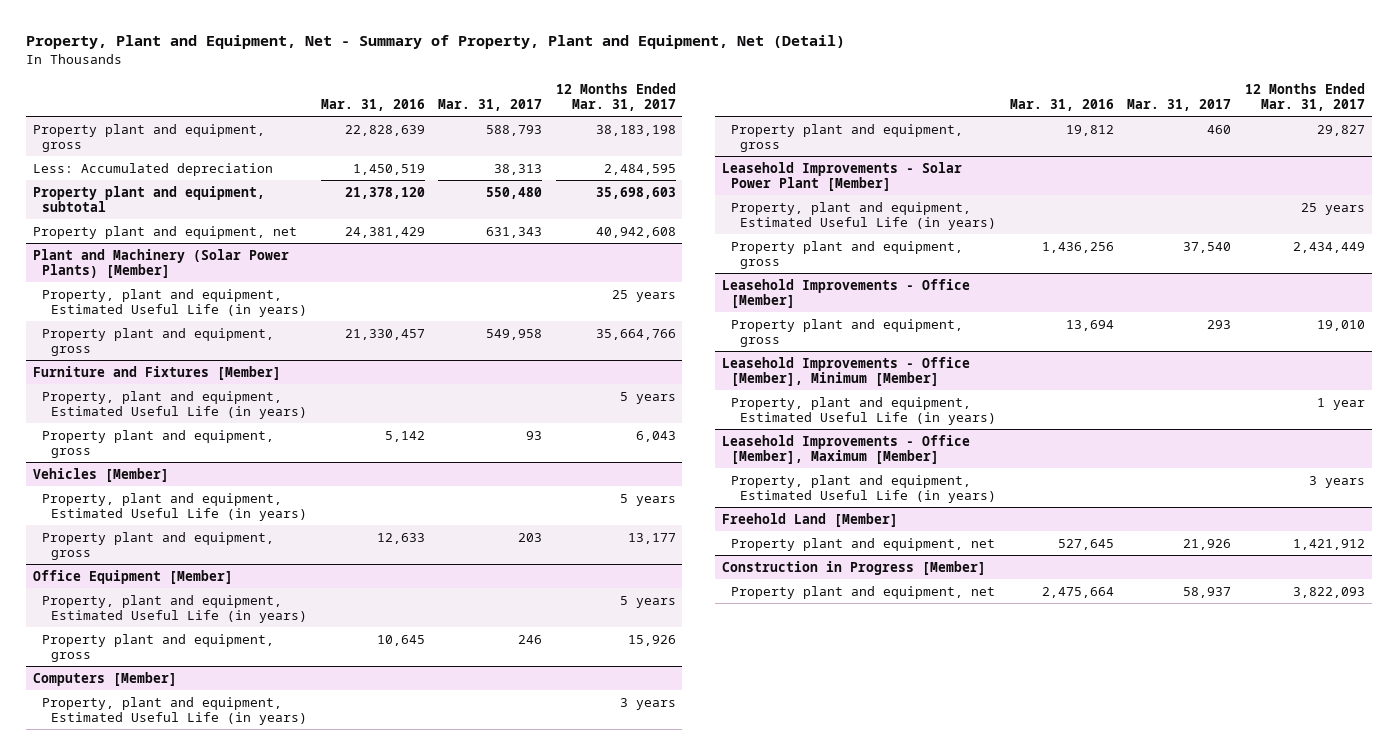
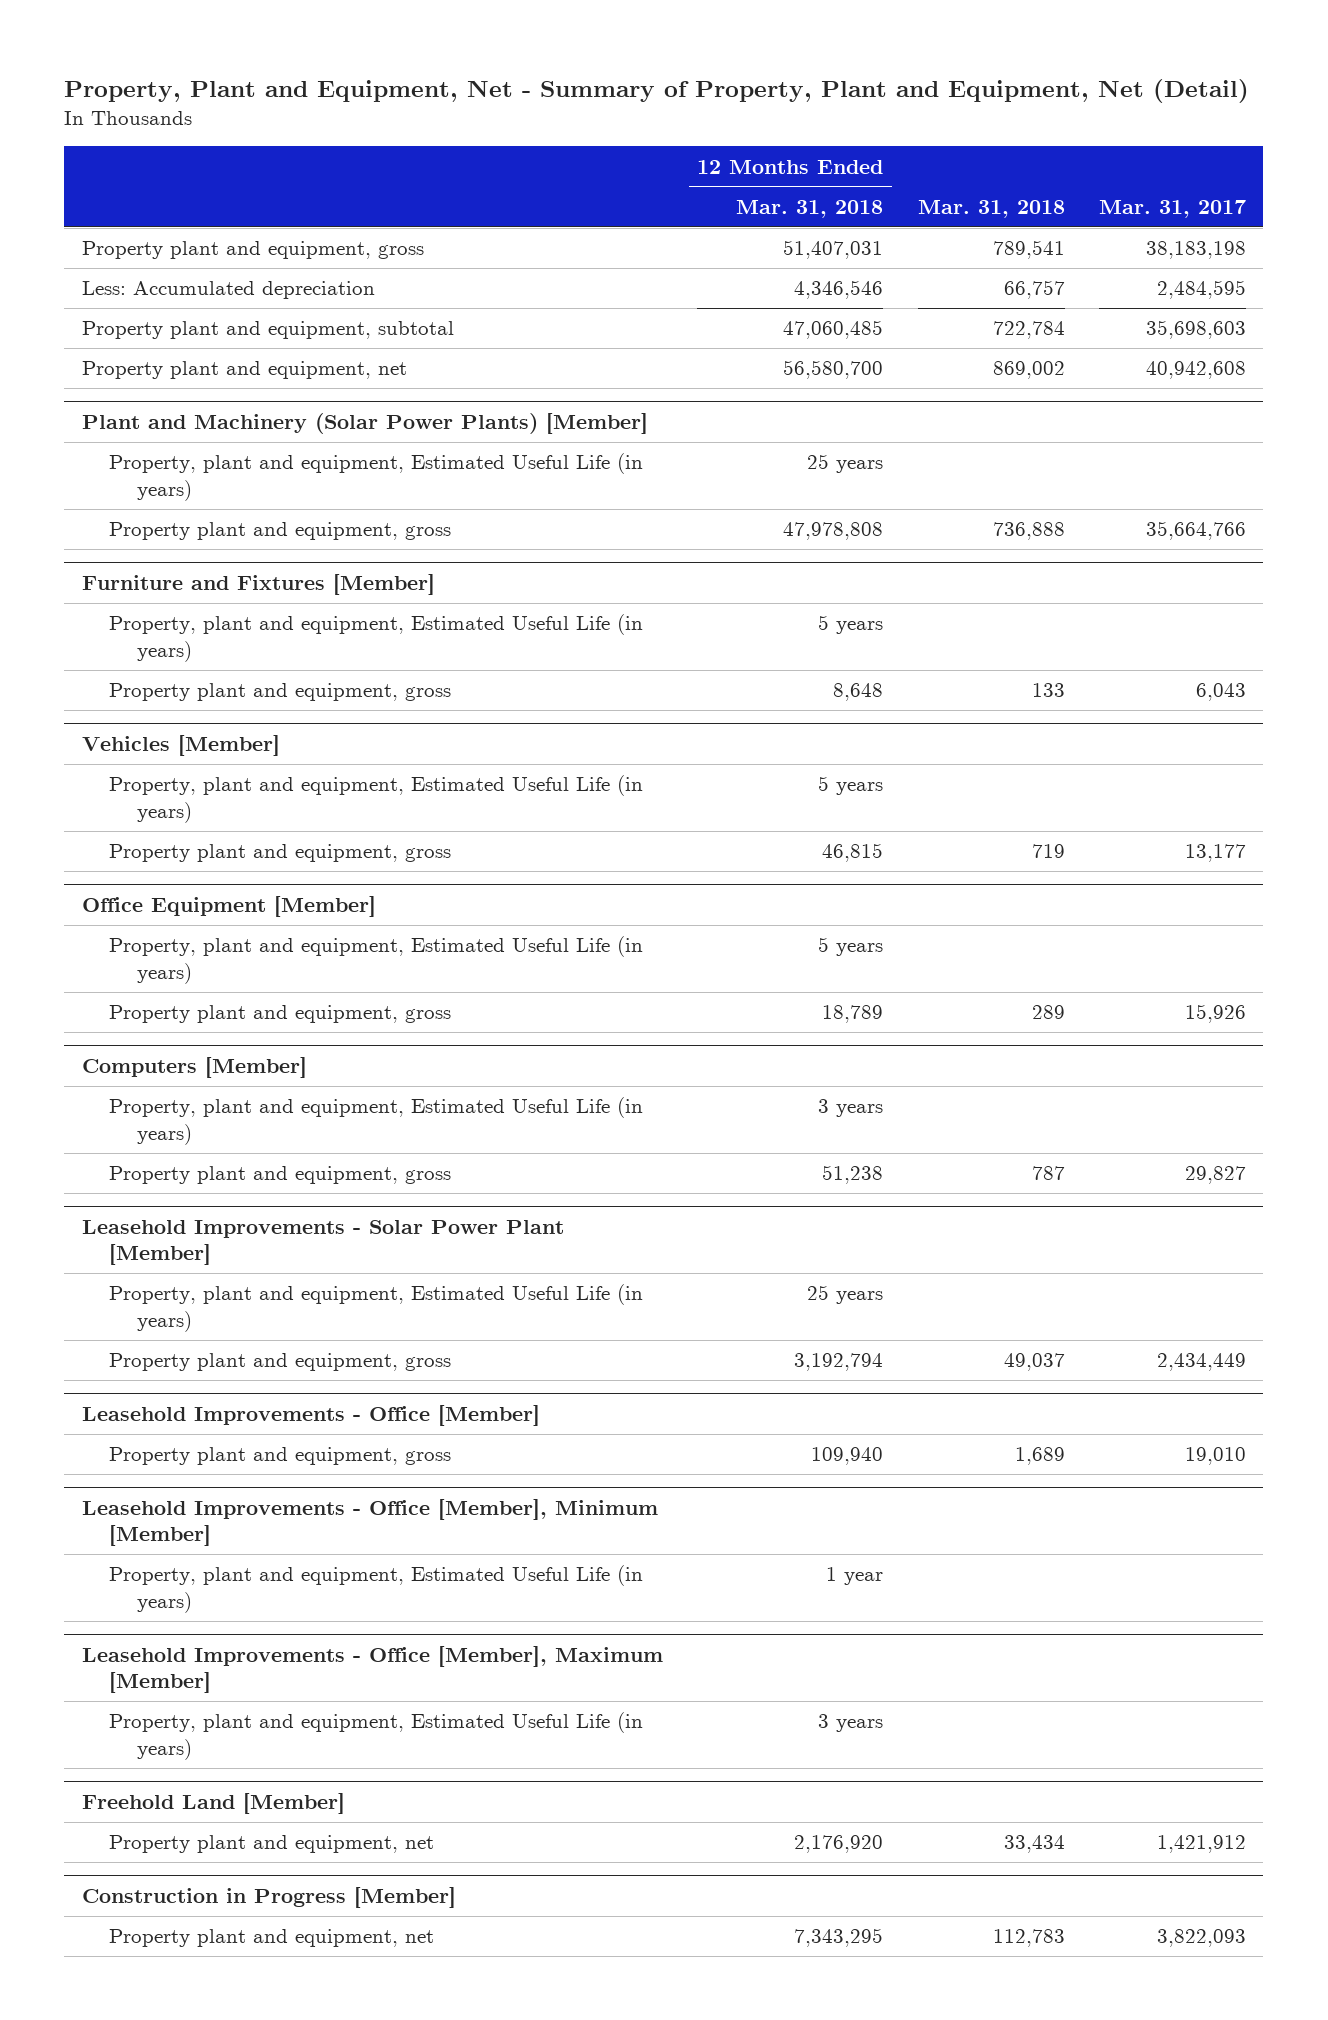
- | Mar. 31, 2016 | Mar. 31, 2017 | 12 Months Ended Mar. 31, 2017
+ | 12 Months Ended Mar. 31, 2018 | Mar. 31, 2018 | Mar. 31, 2017
- Property plant and equipment, gross | 22,828,639 | 588,793 | 38,183,198
- Less: Accumulated depreciation | 1,450,519 | 38,313 | 2,484,595
- Property plant and equipment, subtotal | 21,378,120 | 550,480 | 35,698,603
- Property plant and equipment, net | 24,381,429 | 631,343 | 40,942,608
+ Property plant and equipment, gross | 51,407,031 | 789,541 | 38,183,198
+ Less: Accumulated depreciation | 4,346,546 | 66,757 | 2,484,595
+ Property plant and equipment, subtotal | 47,060,485 | 722,784 | 35,698,603
+ Property plant and equipment, net | 56,580,700 | 869,002 | 40,942,608
@ Plant and Machinery (Solar Power Plants) [Member]
- Property plant and equipment, gross | 21,330,457 | 549,958 | 35,664,766
+ Property plant and equipment, gross | 47,978,808 | 736,888 | 35,664,766
@ Furniture and Fixtures [Member]
- Property plant and equipment, gross | 5,142 | 93 | 6,043
+ Property plant and equipment, gross | 8,648 | 133 | 6,043
@ Vehicles [Member]
- Property plant and equipment, gross | 12,633 | 203 | 13,177
+ Property plant and equipment, gross | 46,815 | 719 | 13,177
@ Office Equipment [Member]
- Property plant and equipment, gross | 10,645 | 246 | 15,926
+ Property plant and equipment, gross | 18,789 | 289 | 15,926
@ Computers [Member]
- Property plant and equipment, gross | 19,812 | 460 | 29,827
+ Property plant and equipment, gross | 51,238 | 787 | 29,827
@ Leasehold Improvements - Solar Power Plant [Member]
- Property plant and equipment, gross | 1,436,256 | 37,540 | 2,434,449
+ Property plant and equipment, gross | 3,192,794 | 49,037 | 2,434,449
@ Leasehold Improvements - Office [Member]
- Property plant and equipment, gross | 13,694 | 293 | 19,010
+ Property plant and equipment, gross | 109,940 | 1,689 | 19,010
@ Freehold Land [Member]
- Property plant and equipment, net | 527,645 | 21,926 | 1,421,912
+ Property plant and equipment, net | 2,176,920 | 33,434 | 1,421,912
@ Construction in Progress [Member]
- Property plant and equipment, net | 2,475,664 | 58,937 | 3,822,093
+ Property plant and equipment, net | 7,343,295 | 112,783 | 3,822,093

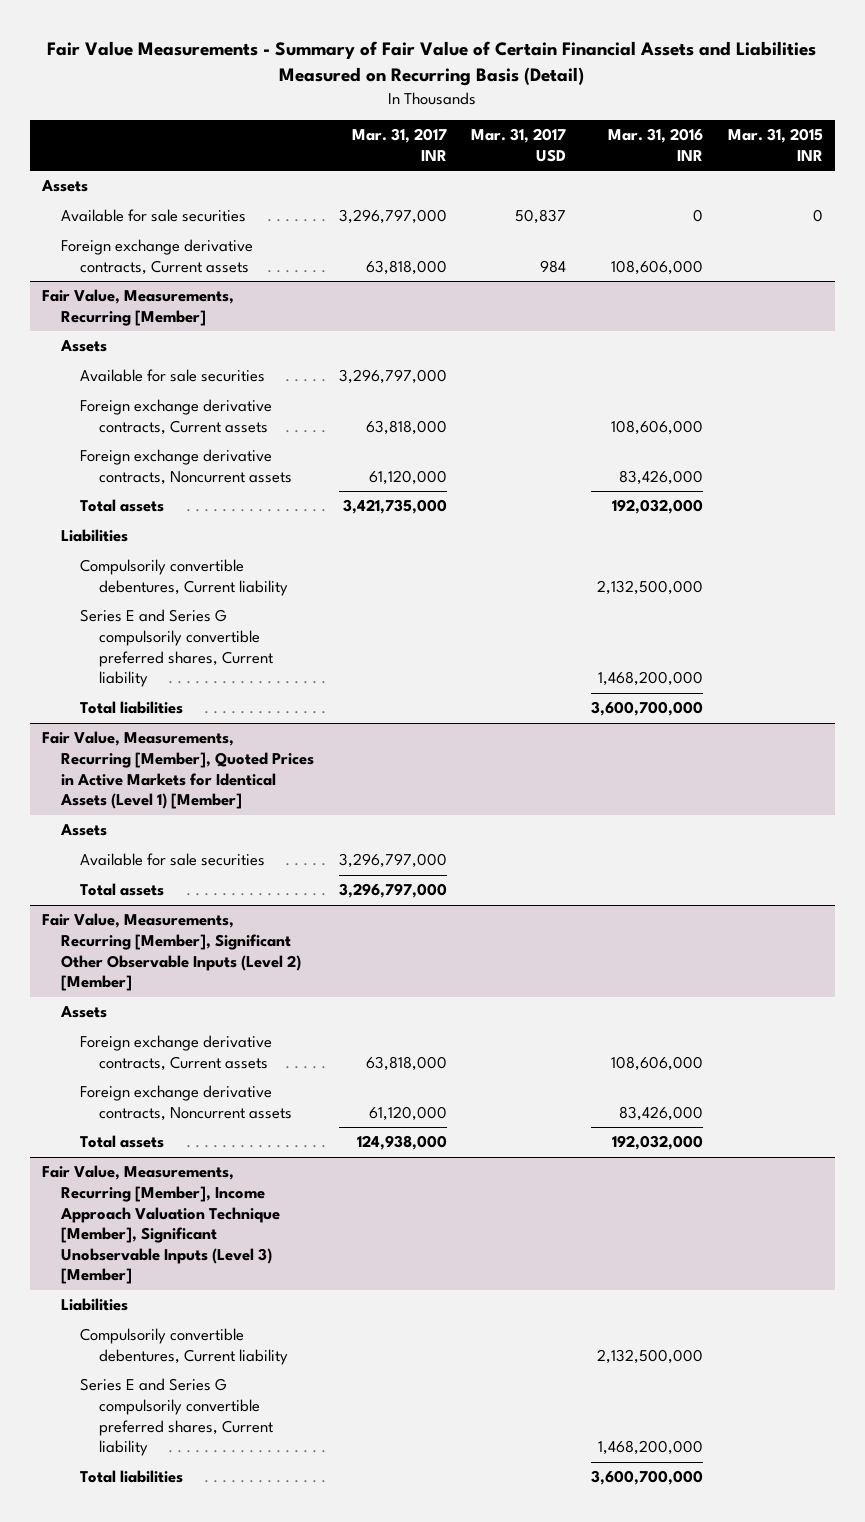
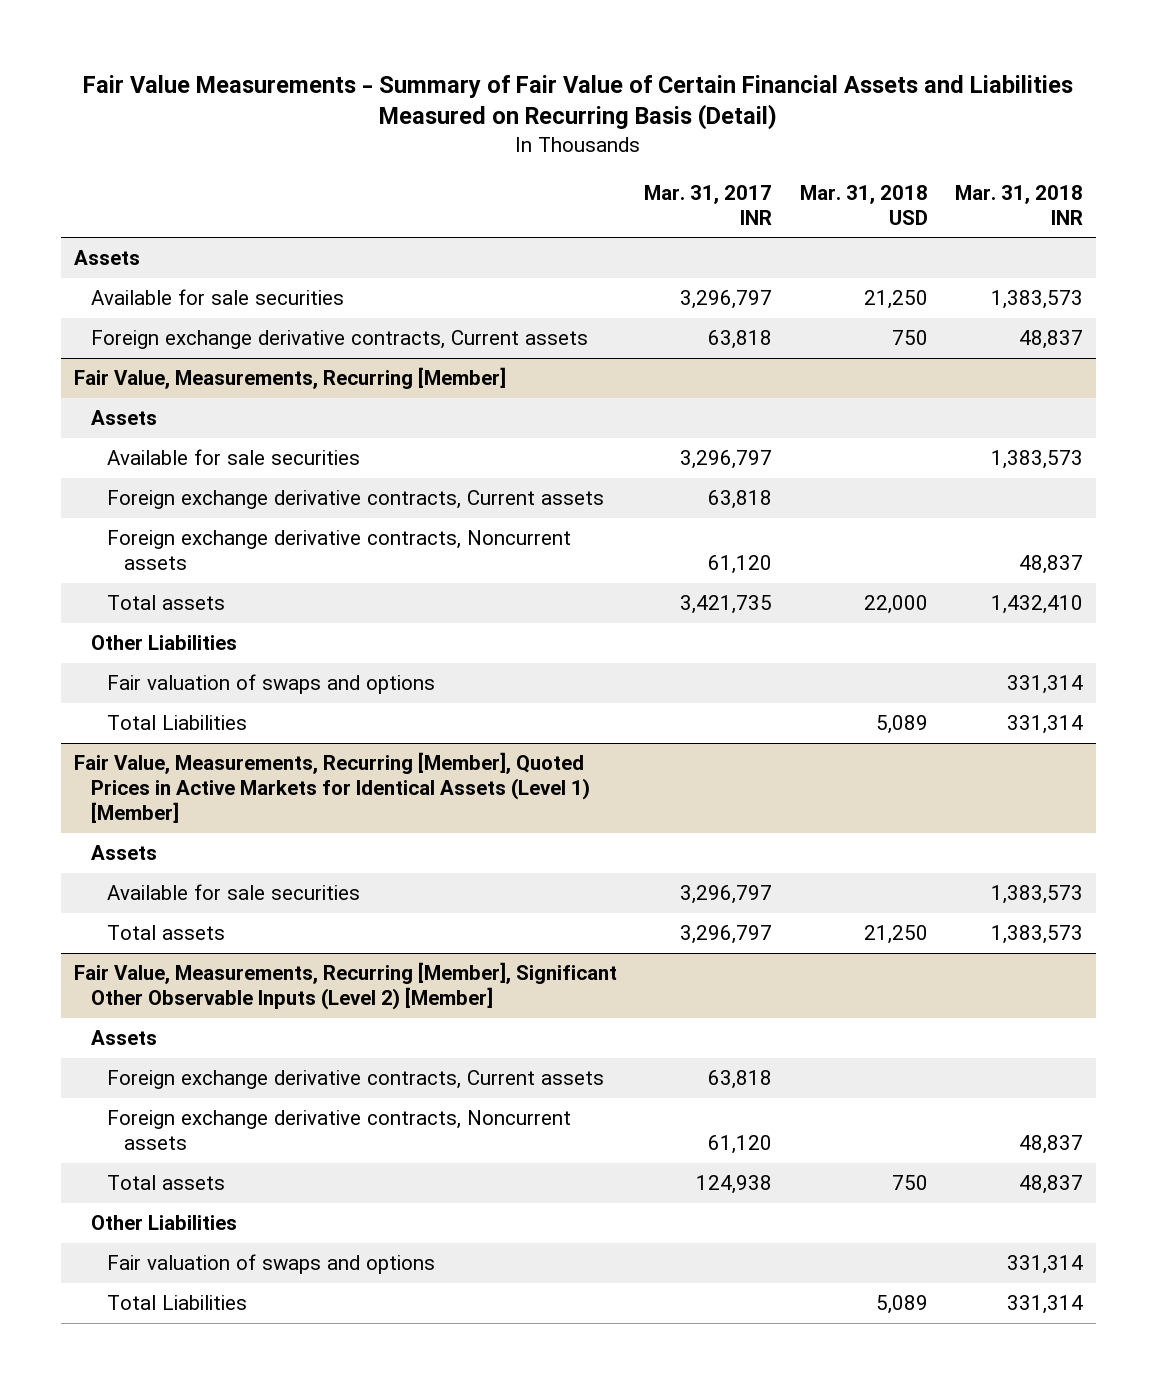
- | Mar. 31, 2017 INR | Mar. 31, 2017 USD | Mar. 31, 2016 INR | Mar. 31, 2015 INR
+ | Mar. 31, 2017 INR | Mar. 31, 2018 USD | Mar. 31, 2018 INR
- Available for sale securities | 3,296,797,000 | 50,837 | 0 | 0
- Foreign exchange derivative contracts, Current assets | 63,818,000 | 984 | 108,606,000 |
+ Available for sale securities | 3,296,797 | 21,250 | 1,383,573
+ Foreign exchange derivative contracts, Current assets | 63,818 | 750 | 48,837
@ Fair Value, Measurements, Recurring [Member]
- Available for sale securities | 3,296,797,000 | | |
- Foreign exchange derivative contracts, Current assets | 63,818,000 | | 108,606,000 |
- Foreign exchange derivative contracts, Noncurrent assets | 61,120,000 | | 83,426,000 |
- Total assets | 3,421,735,000 | | 192,032,000 |
- Liabilities
- Compulsorily convertible debentures, Current liability | | | 2,132,500,000 |
- Series E and Series G compulsorily convertible preferred shares, Current liability | | | 1,468,200,000 |
- Total liabilities | | | 3,600,700,000 |
+ Available for sale securities | 3,296,797 | | 1,383,573
+ Foreign exchange derivative contracts, Current assets | 63,818 | |
+ Foreign exchange derivative contracts, Noncurrent assets | 61,120 | | 48,837
+ Total assets | 3,421,735 | 22,000 | 1,432,410
+ Other Liabilities
+ Fair valuation of swaps and options | | | 331,314
+ Total Liabilities | | 5,089 | 331,314
@ Fair Value, Measurements, Recurring [Member], Quoted Prices in Active Markets for Identical Assets (Level 1) [Member]
- Available for sale securities | 3,296,797,000 | | |
- Total assets | 3,296,797,000 | | |
+ Available for sale securities | 3,296,797 | | 1,383,573
+ Total assets | 3,296,797 | 21,250 | 1,383,573
@ Fair Value, Measurements, Recurring [Member], Significant Other Observable Inputs (Level 2) [Member]
- Foreign exchange derivative contracts, Current assets | 63,818,000 | | 108,606,000 |
- Foreign exchange derivative contracts, Noncurrent assets | 61,120,000 | | 83,426,000 |
- Total assets | 124,938,000 | | 192,032,000 |
- Fair Value, Measurements, Recurring [Member], Income Approach Valuation Technique [Member], Significant Unobservable Inputs (Level 3) [Member]
- Liabilities
- Compulsorily convertible debentures, Current liability | | | 2,132,500,000 |
- Series E and Series G compulsorily convertible preferred shares, Current liability | | | 1,468,200,000 |
- Total liabilities | | | 3,600,700,000 |
@ Fair Value, Measurements, Recurring [Member], Significant Other Observable Inputs (Level 2) [Member]
+ Foreign exchange derivative contracts, Current assets | 63,818 | |
+ Foreign exchange derivative contracts, Noncurrent assets | 61,120 | | 48,837
+ Total assets | 124,938 | 750 | 48,837
+ Other Liabilities
+ Fair valuation of swaps and options | | | 331,314
+ Total Liabilities | | 5,089 | 331,314

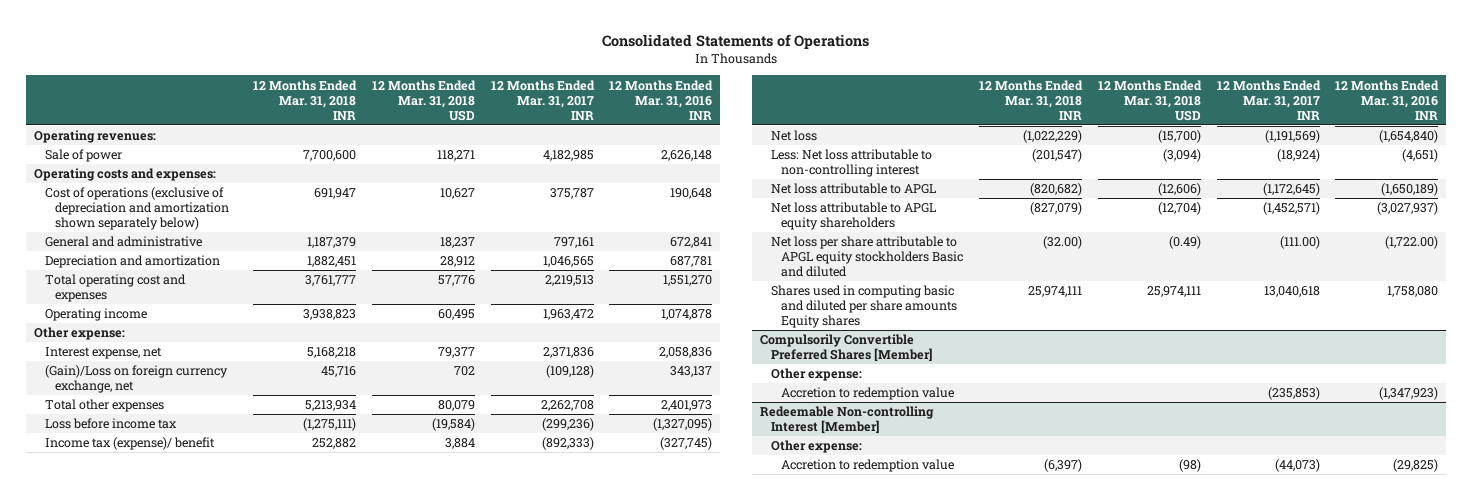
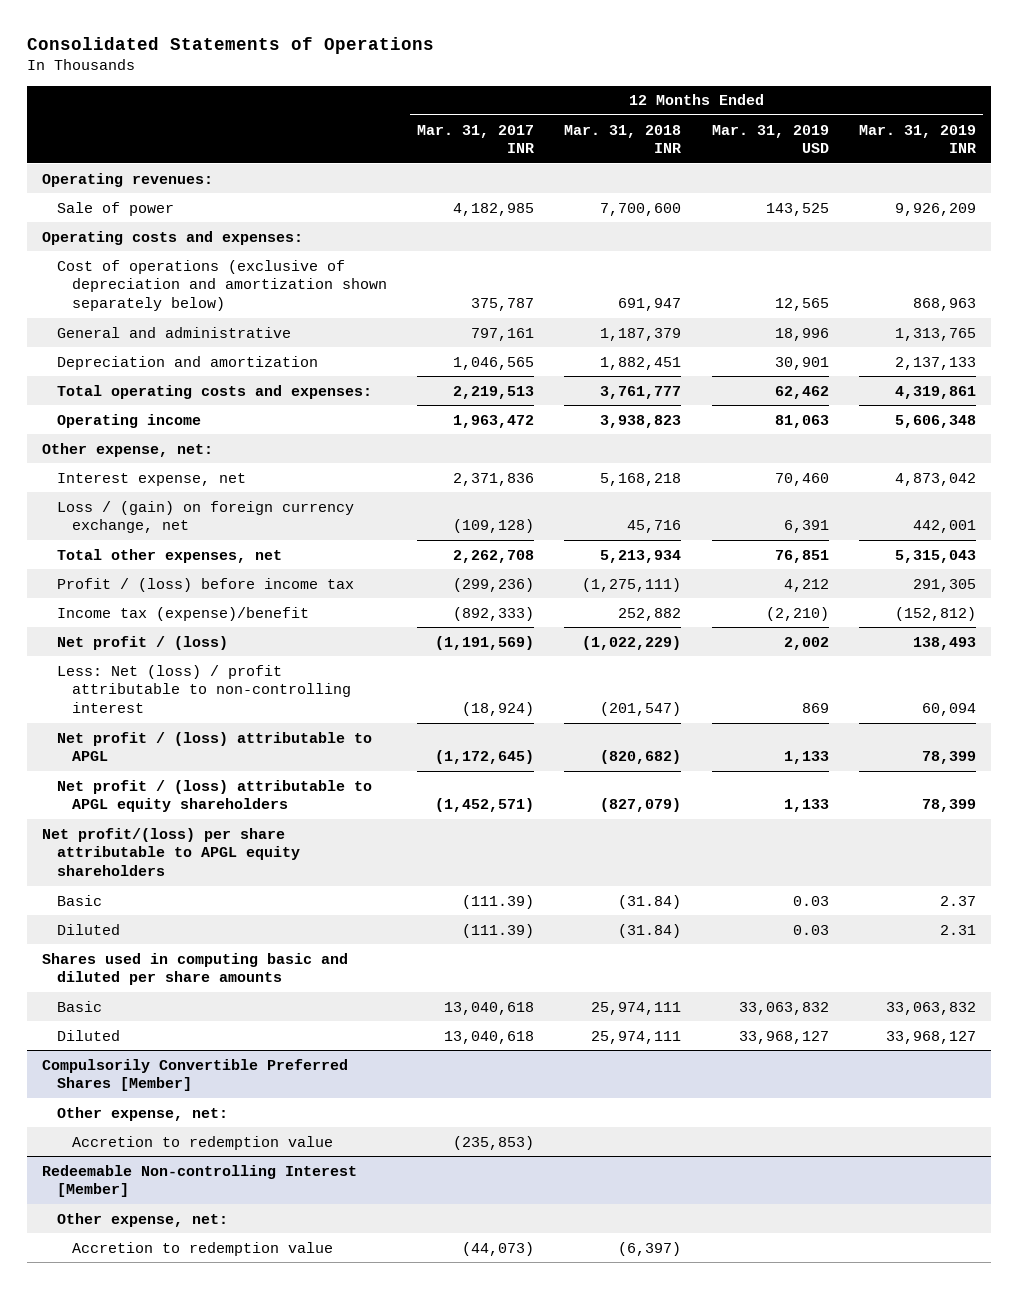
- | 12 Months Ended Mar. 31, 2018 INR | 12 Months Ended Mar. 31, 2018 USD | 12 Months Ended Mar. 31, 2017 INR | 12 Months Ended Mar. 31, 2016 INR
+ | 12 Months Ended Mar. 31, 2017 INR | 12 Months Ended Mar. 31, 2018 INR | 12 Months Ended Mar. 31, 2019 USD | 12 Months Ended Mar. 31, 2019 INR
- Total operating cost and expenses | 3,761,777 | 57,776 | 2,219,513 | 1,551,270
+ Total operating costs and expenses: | 2,219,513 | 3,761,777 | 62,462 | 4,319,861
- Other expense:
+ Other expense, net:
- (Gain)/Loss on foreign currency exchange, net | 45,716 | 702 | (109,128) | 343,137
- Total other expenses | 5,213,934 | 80,079 | 2,262,708 | 2,401,973
- Loss before income tax | (1,275,111) | (19,584) | (299,236) | (1,327,095)
- Income tax (expense)/ benefit | 252,882 | 3,884 | (892,333) | (327,745)
- Net loss | (1,022,229) | (15,700) | (1,191,569) | (1,654,840)
- Less: Net loss attributable to non-controlling interest | (201,547) | (3,094) | (18,924) | (4,651)
- Net loss attributable to APGL | (820,682) | (12,606) | (1,172,645) | (1,650,189)
- Net loss attributable to APGL equity shareholders | (827,079) | (12,704) | (1,452,571) | (3,027,937)
- Net loss per share attributable to APGL equity stockholders Basic and diluted | (32.00) | (0.49) | (111.00) | (1,722.00)
- Shares used in computing basic and diluted per share amounts Equity shares | 25,974,111 | 25,974,111 | 13,040,618 | 1,758,080
+ Loss / (gain) on foreign currency exchange, net | (109,128) | 45,716 | 6,391 | 442,001
+ Total other expenses, net | 2,262,708 | 5,213,934 | 76,851 | 5,315,043
+ Profit / (loss) before income tax | (299,236) | (1,275,111) | 4,212 | 291,305
+ Income tax (expense)/benefit | (892,333) | 252,882 | (2,210) | (152,812)
+ Net profit / (loss) | (1,191,569) | (1,022,229) | 2,002 | 138,493
+ Less: Net (loss) / profit attributable to non-controlling interest | (18,924) | (201,547) | 869 | 60,094
+ Net profit / (loss) attributable to APGL | (1,172,645) | (820,682) | 1,133 | 78,399
+ Net profit / (loss) attributable to APGL equity shareholders | (1,452,571) | (827,079) | 1,133 | 78,399
+ Net profit/(loss) per share attributable to APGL equity shareholders
+ Basic | (111.39) | (31.84) | 0.03 | 2.37
+ Diluted | (111.39) | (31.84) | 0.03 | 2.31
+ Shares used in computing basic and diluted per share amounts
+ Basic | 13,040,618 | 25,974,111 | 33,063,832 | 33,063,832
+ Diluted | 13,040,618 | 25,974,111 | 33,968,127 | 33,968,127
@ Compulsorily Convertible Preferred Shares [Member]
- Other expense:
+ Other expense, net:
@ Redeemable Non-controlling Interest [Member]
- Other expense:
+ Other expense, net:

